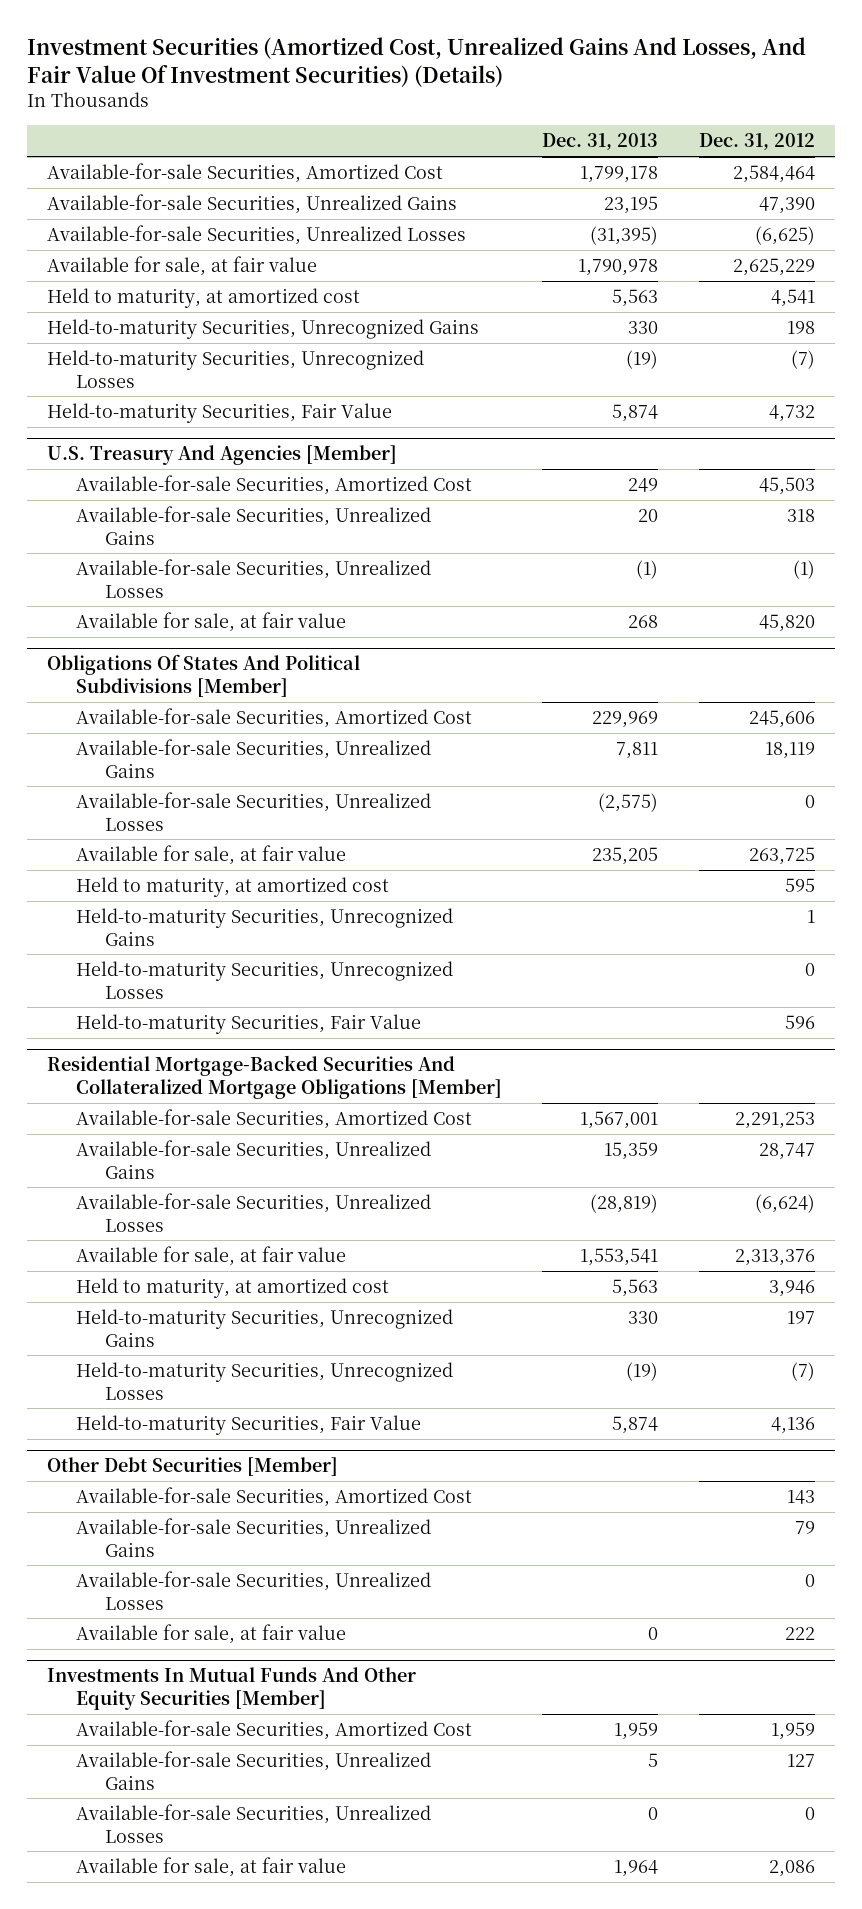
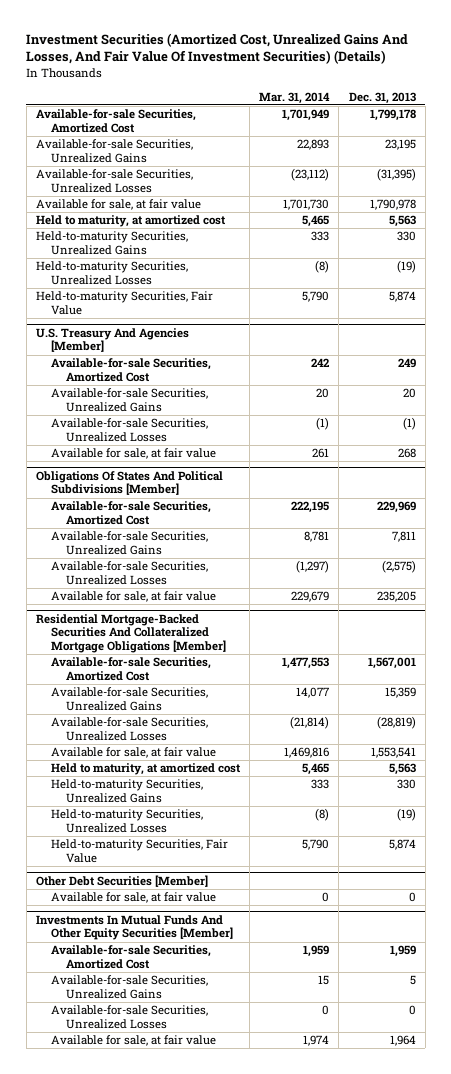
- | Dec. 31, 2013 | Dec. 31, 2012
+ | Mar. 31, 2014 | Dec. 31, 2013
- Held-to-maturity Securities, Unrecognized Gains | 330 | 198
- Held-to-maturity Securities, Unrecognized Losses | (19) | (7)
+ Held-to-maturity Securities, Unrealized Gains | 333 | 330
+ Held-to-maturity Securities, Unrealized Losses | (8) | (19)
@ Obligations Of States And Political Subdivisions [Member]
- Held to maturity, at amortized cost | | 595
- Held-to-maturity Securities, Unrecognized Gains | | 1
- Held-to-maturity Securities, Unrecognized Losses | | 0
- Held-to-maturity Securities, Fair Value | | 596
@ Residential Mortgage-Backed Securities And Collateralized Mortgage Obligations [Member]
- Held-to-maturity Securities, Unrecognized Gains | 330 | 197
- Held-to-maturity Securities, Unrecognized Losses | (19) | (7)
+ Held-to-maturity Securities, Unrealized Gains | 333 | 330
+ Held-to-maturity Securities, Unrealized Losses | (8) | (19)
@ Other Debt Securities [Member]
- Available-for-sale Securities, Amortized Cost | | 143
- Available-for-sale Securities, Unrealized Gains | | 79
- Available-for-sale Securities, Unrealized Losses | | 0

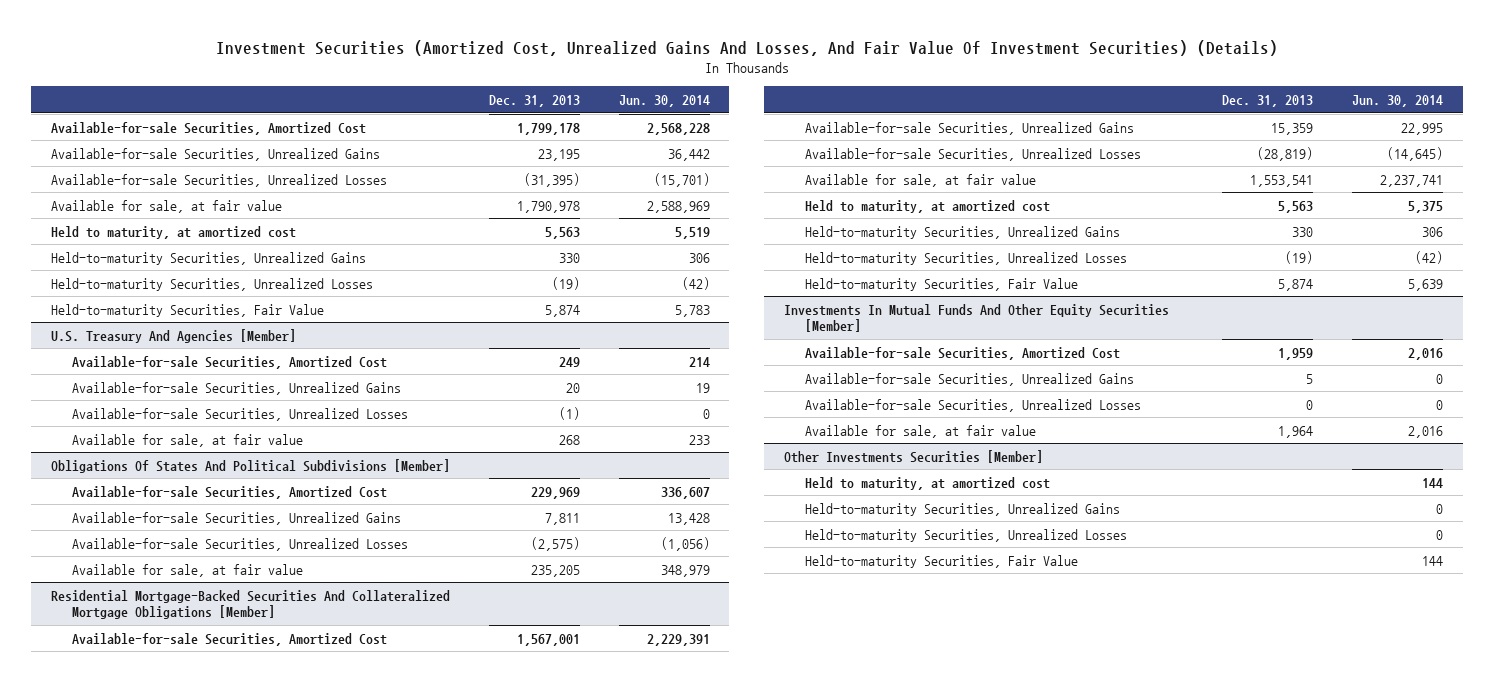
- | Mar. 31, 2014 | Dec. 31, 2013
+ | Dec. 31, 2013 | Jun. 30, 2014
- Other Debt Securities [Member]
- Available for sale, at fair value | 0 | 0
+ Other Investments Securities [Member]
+ Held to maturity, at amortized cost | | 144
+ Held-to-maturity Securities, Unrealized Gains | | 0
+ Held-to-maturity Securities, Unrealized Losses | | 0
+ Held-to-maturity Securities, Fair Value | | 144

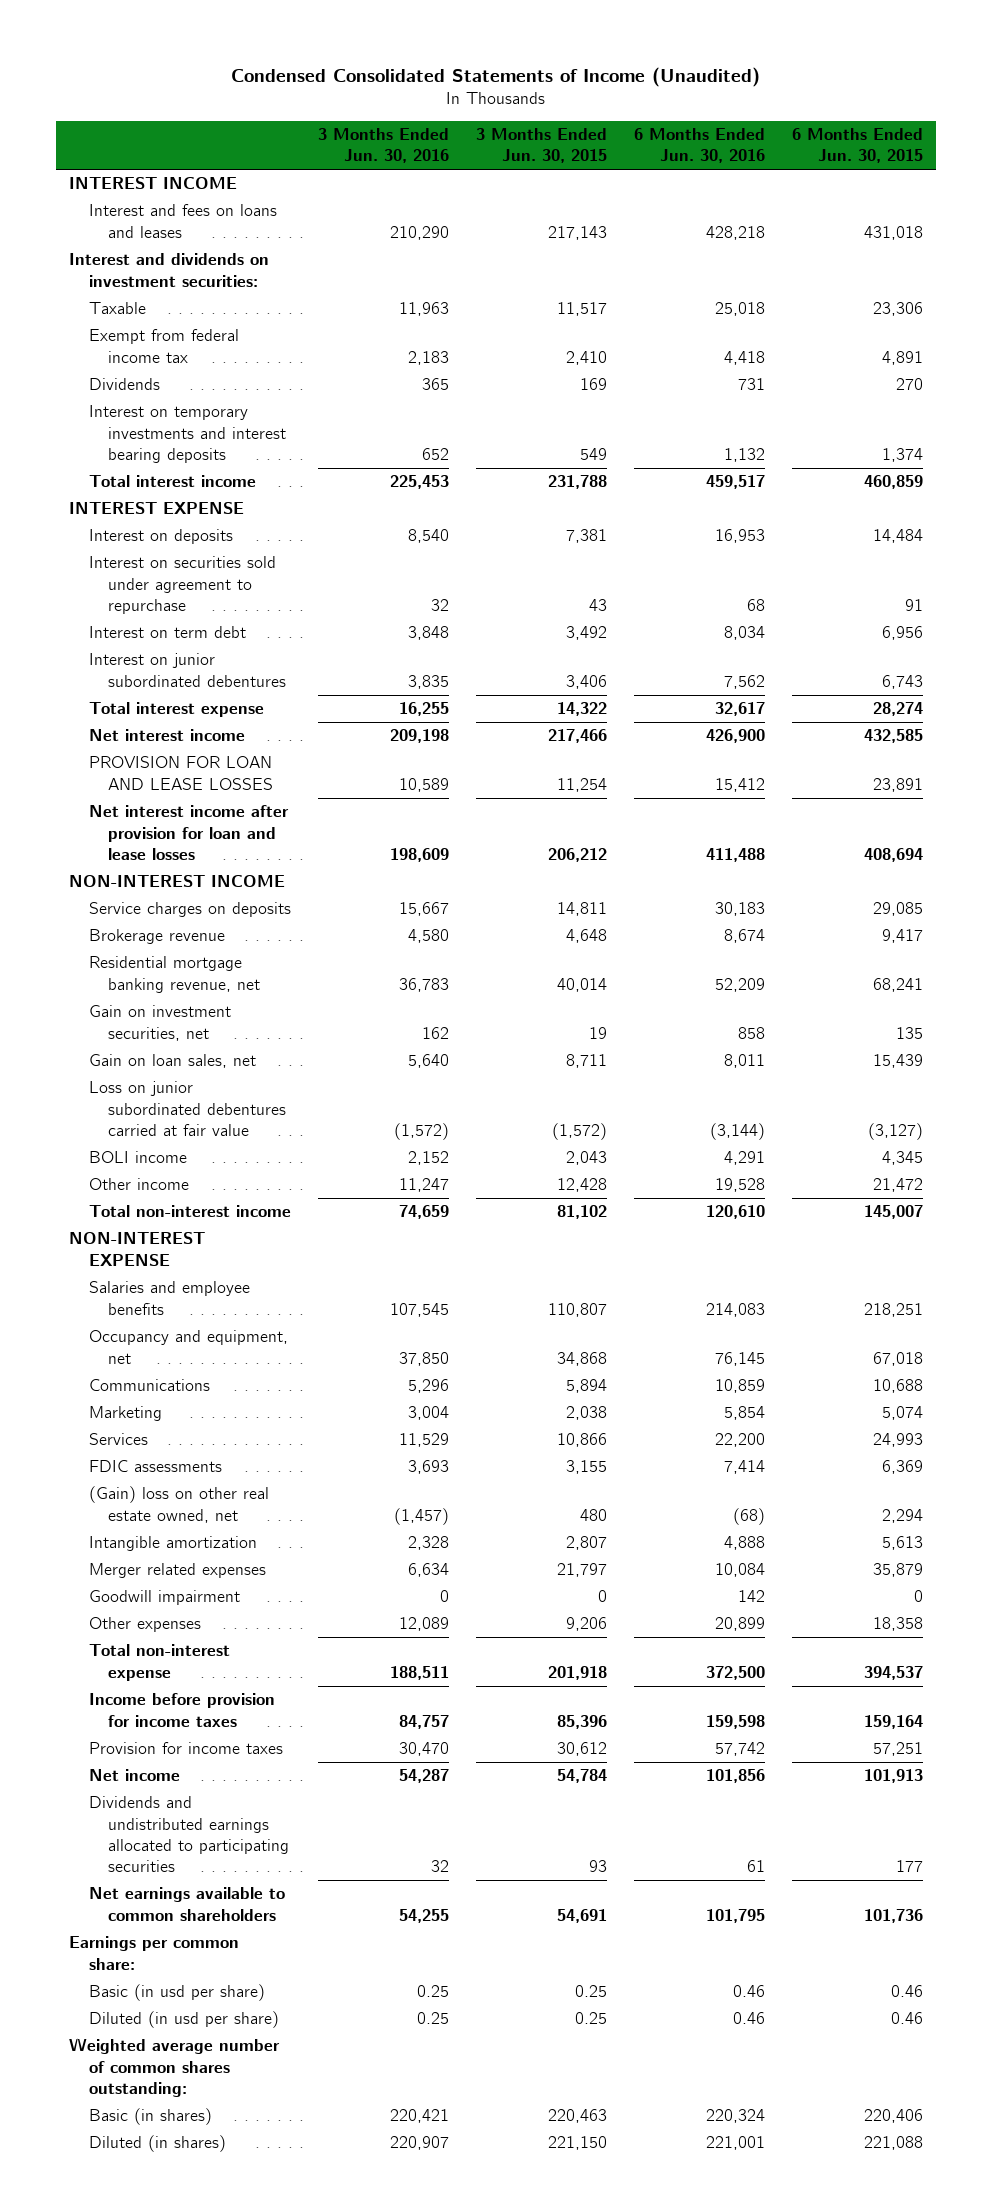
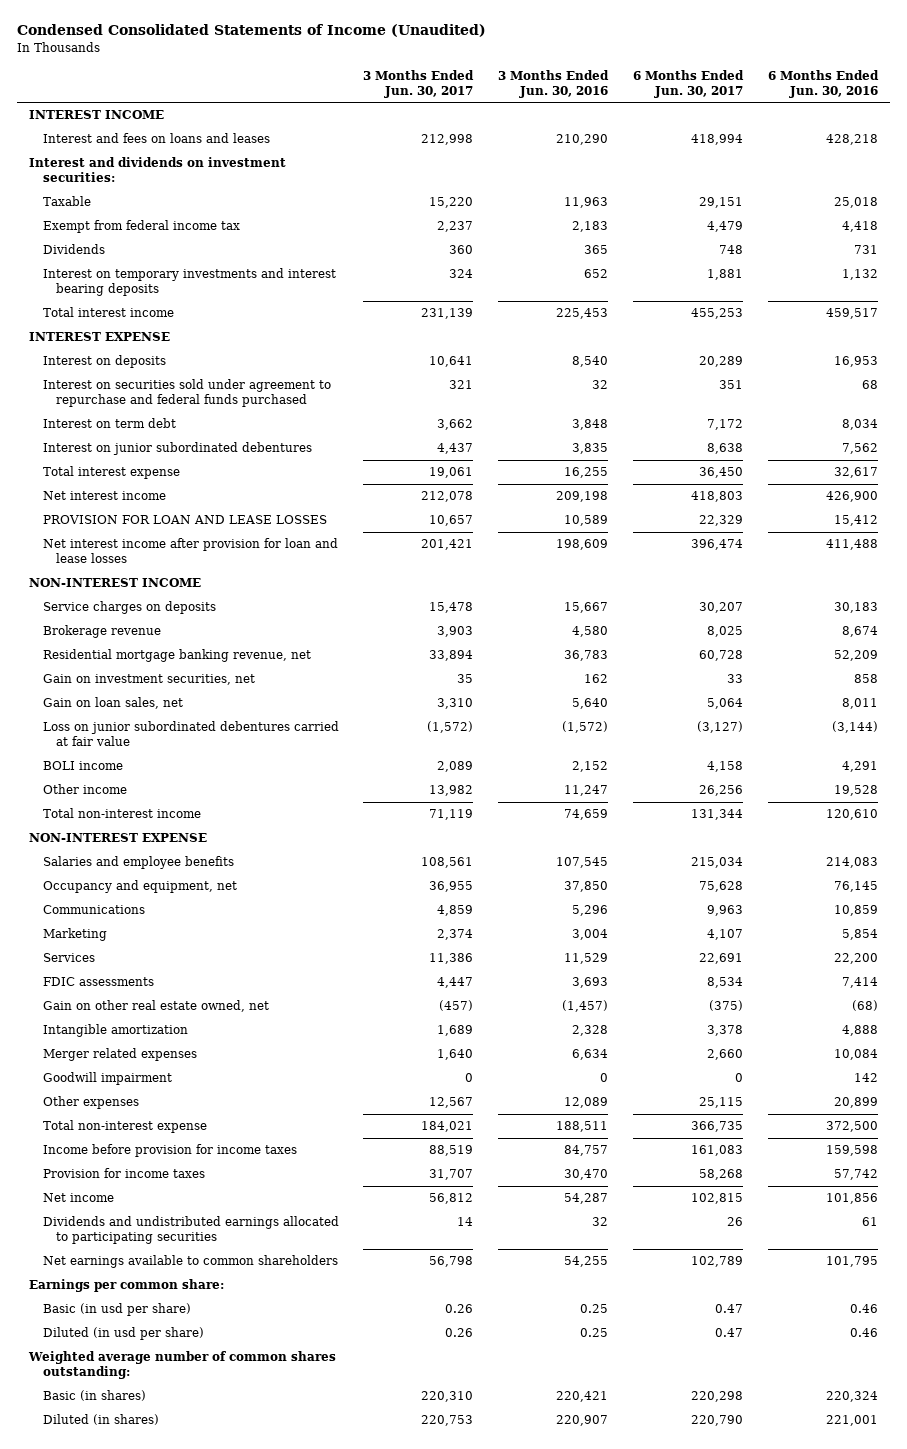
- | 3 Months Ended Jun. 30, 2016 | 3 Months Ended Jun. 30, 2015 | 6 Months Ended Jun. 30, 2016 | 6 Months Ended Jun. 30, 2015
+ | 3 Months Ended Jun. 30, 2017 | 3 Months Ended Jun. 30, 2016 | 6 Months Ended Jun. 30, 2017 | 6 Months Ended Jun. 30, 2016
- Interest on securities sold under agreement to repurchase | 32 | 43 | 68 | 91
+ Interest on securities sold under agreement to repurchase and federal funds purchased | 321 | 32 | 351 | 68
- (Gain) loss on other real estate owned, net | (1,457) | 480 | (68) | 2,294
+ Gain on other real estate owned, net | (457) | (1,457) | (375) | (68)

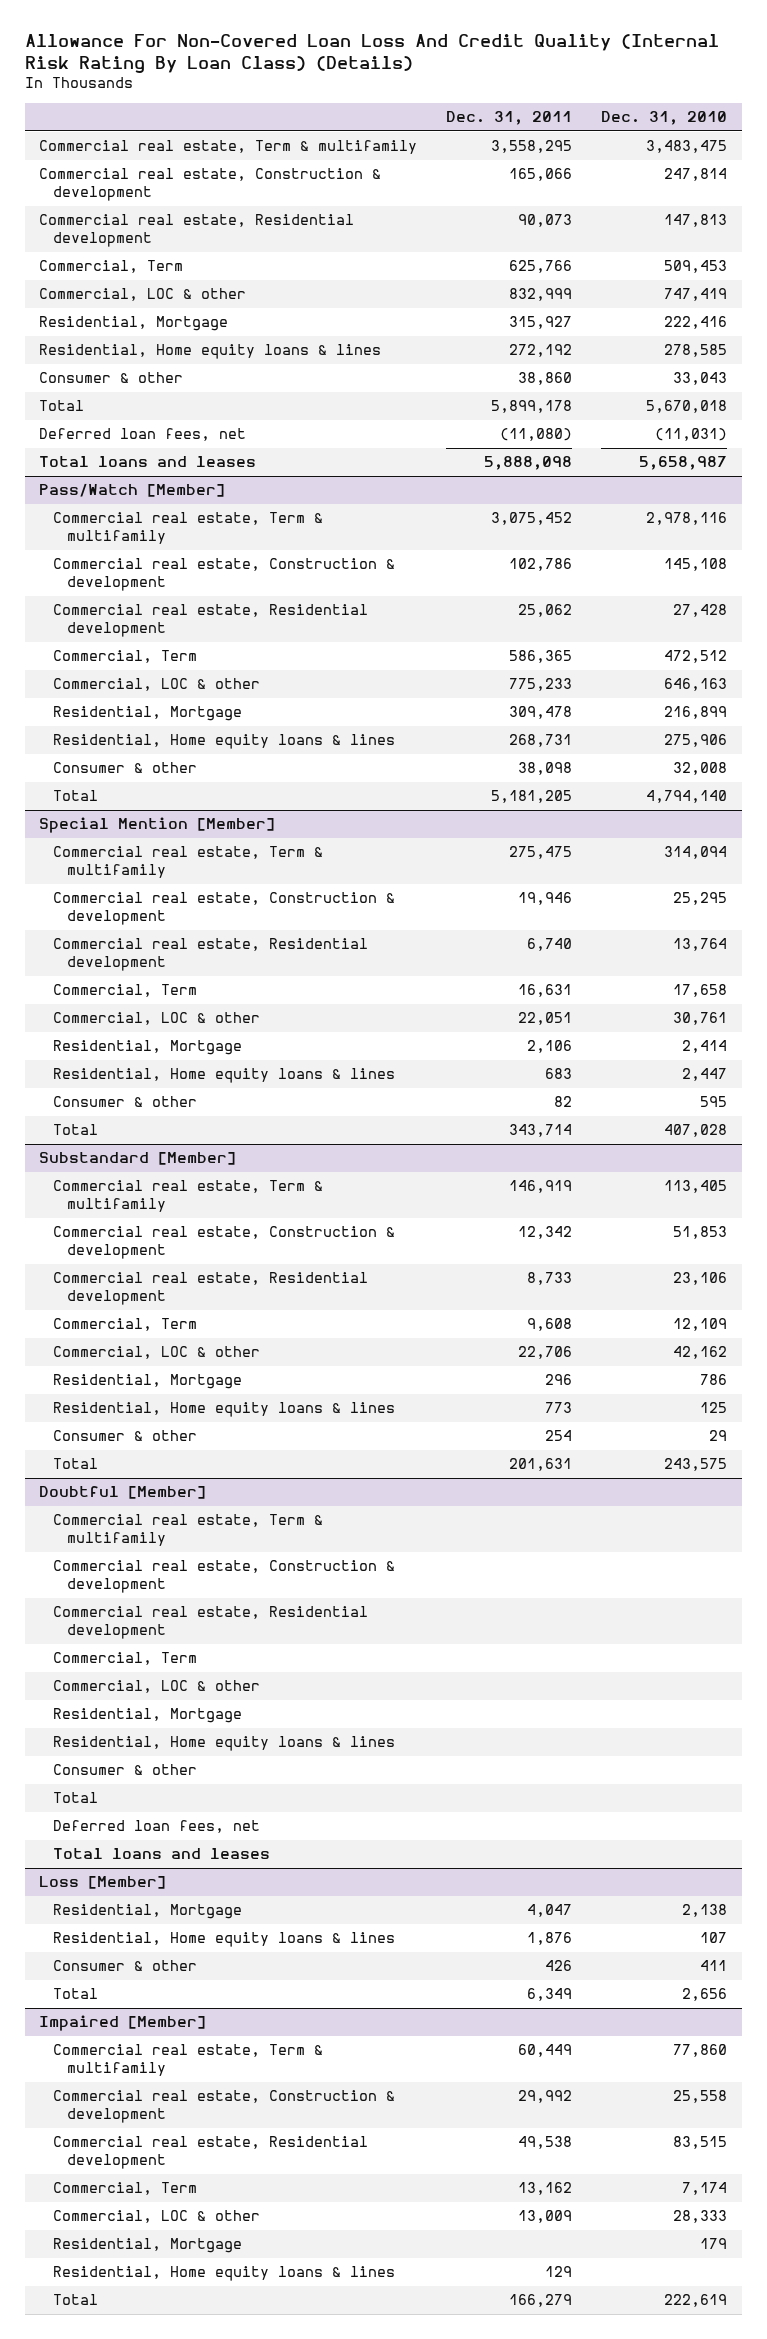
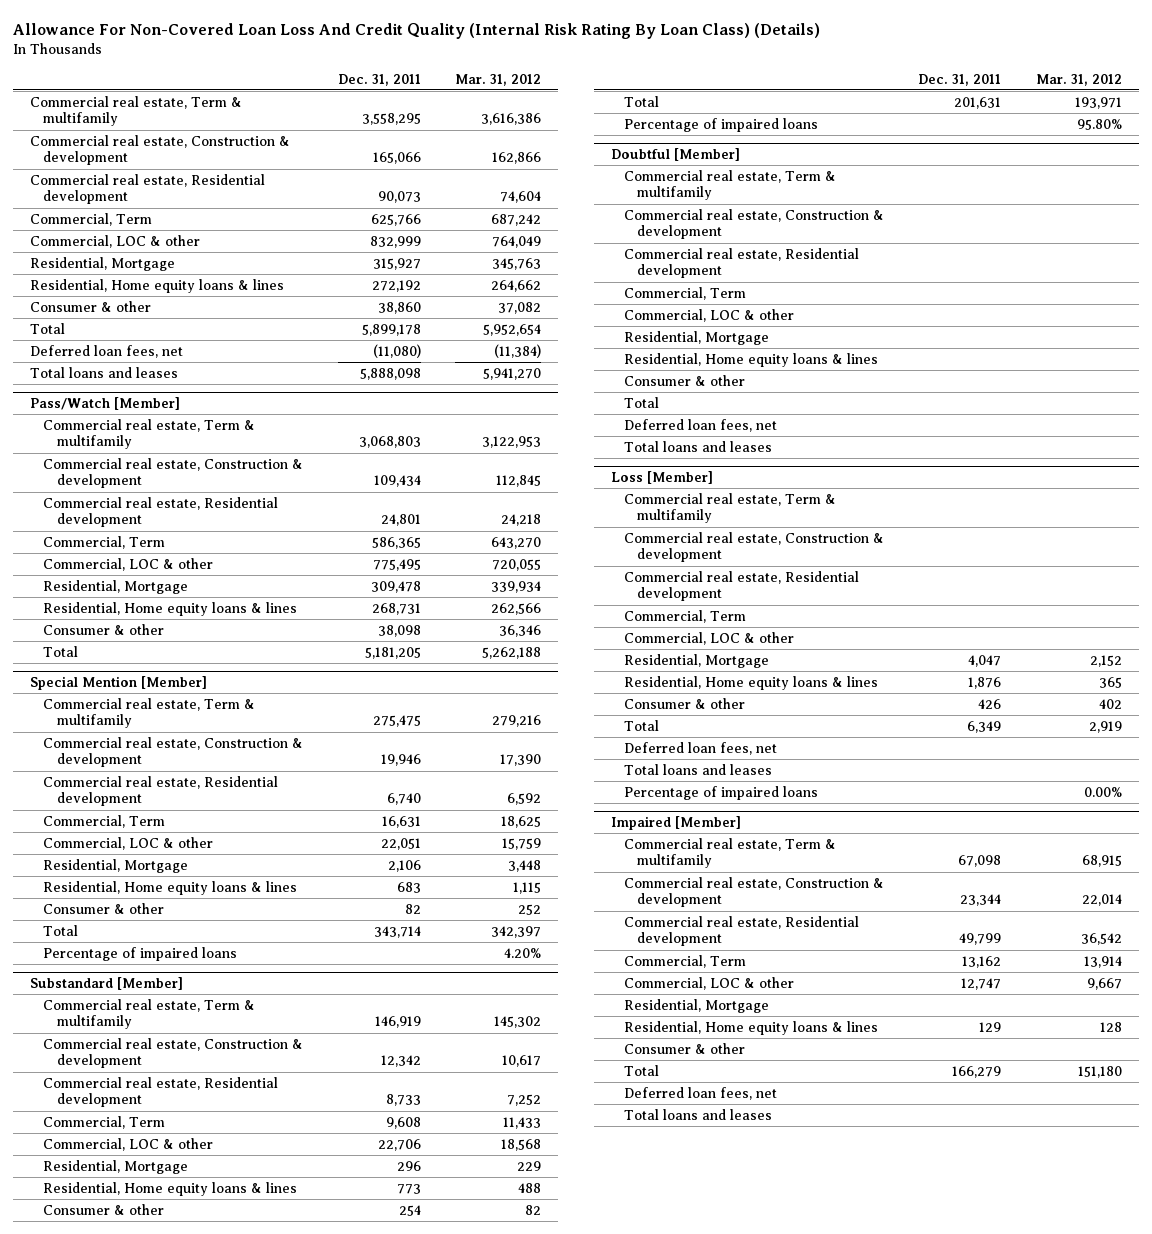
- | Dec. 31, 2011 | Dec. 31, 2010
+ | Dec. 31, 2011 | Mar. 31, 2012
@ Pass/Watch [Member]
- Commercial real estate, Term & multifamily | 3,075,452 | 2,978,116
- Commercial real estate, Construction & development | 102,786 | 145,108
- Commercial real estate, Residential development | 25,062 | 27,428
+ Commercial real estate, Term & multifamily | 3,068,803 | 3,122,953
+ Commercial real estate, Construction & development | 109,434 | 112,845
+ Commercial real estate, Residential development | 24,801 | 24,218
- Commercial, LOC & other | 775,233 | 646,163
+ Commercial, LOC & other | 775,495 | 720,055
@ Special Mention [Member]
+ Percentage of impaired loans | | 4.20%
@ Substandard [Member]
+ Percentage of impaired loans | | 95.80%
@ Loss [Member]
+ Commercial real estate, Term & multifamily
+ Commercial real estate, Construction & development
+ Commercial real estate, Residential development
+ Commercial, Term
+ Commercial, LOC & other
+ Deferred loan fees, net
+ Total loans and leases
+ Percentage of impaired loans | | 0.00%
@ Impaired [Member]
- Commercial real estate, Term & multifamily | 60,449 | 77,860
- Commercial real estate, Construction & development | 29,992 | 25,558
- Commercial real estate, Residential development | 49,538 | 83,515
+ Commercial real estate, Term & multifamily | 67,098 | 68,915
+ Commercial real estate, Construction & development | 23,344 | 22,014
+ Commercial real estate, Residential development | 49,799 | 36,542
- Commercial, LOC & other | 13,009 | 28,333
+ Commercial, LOC & other | 12,747 | 9,667
+ Consumer & other
+ Deferred loan fees, net
+ Total loans and leases

